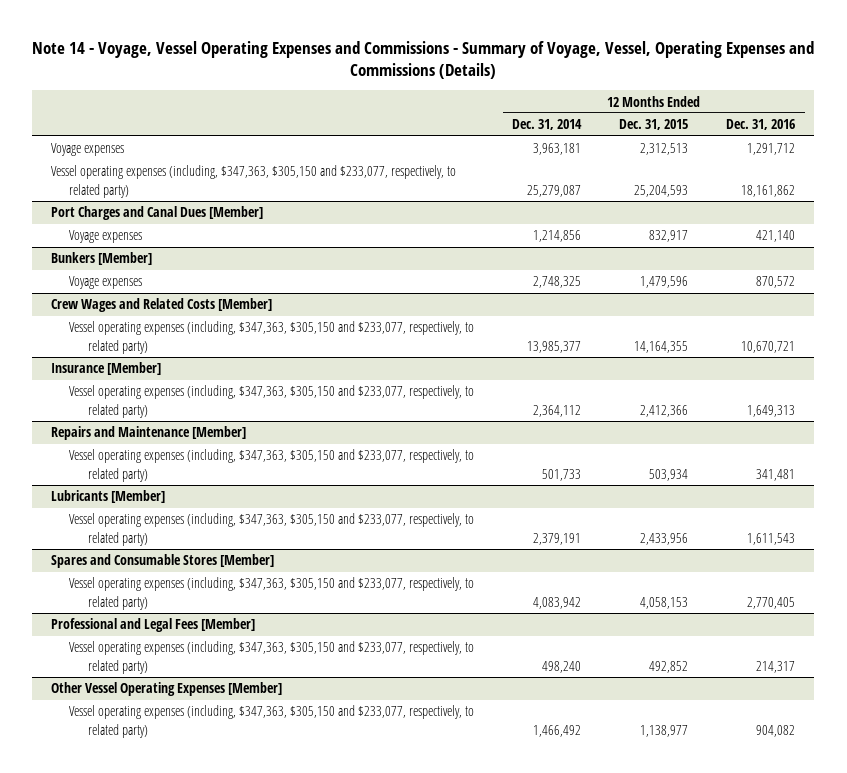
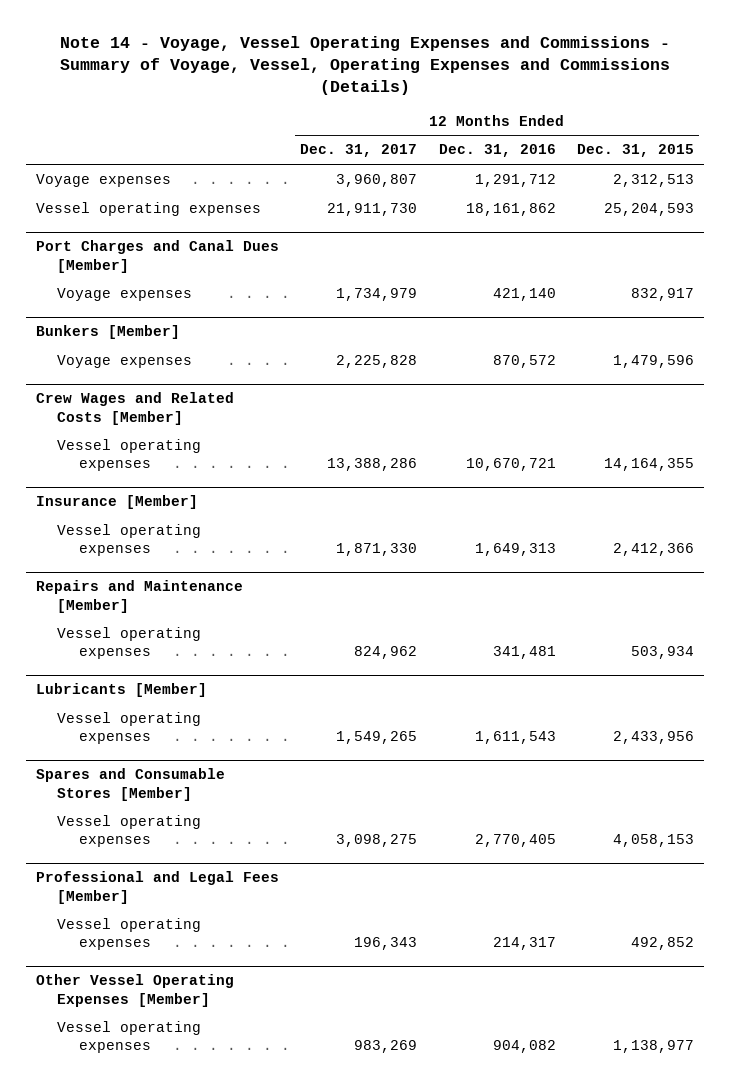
- | 12 Months Ended Dec. 31, 2014 | 12 Months Ended Dec. 31, 2015 | 12 Months Ended Dec. 31, 2016
+ | 12 Months Ended Dec. 31, 2017 | 12 Months Ended Dec. 31, 2016 | 12 Months Ended Dec. 31, 2015
- Vessel operating expenses (including, $347,363, $305,150 and $233,077, respectively, to related party) | 25,279,087 | 25,204,593 | 18,161,862
+ Vessel operating expenses | 21,911,730 | 18,161,862 | 25,204,593
@ Crew Wages and Related Costs [Member]
- Vessel operating expenses (including, $347,363, $305,150 and $233,077, respectively, to related party) | 13,985,377 | 14,164,355 | 10,670,721
+ Vessel operating expenses | 13,388,286 | 10,670,721 | 14,164,355
@ Insurance [Member]
- Vessel operating expenses (including, $347,363, $305,150 and $233,077, respectively, to related party) | 2,364,112 | 2,412,366 | 1,649,313
+ Vessel operating expenses | 1,871,330 | 1,649,313 | 2,412,366
@ Repairs and Maintenance [Member]
- Vessel operating expenses (including, $347,363, $305,150 and $233,077, respectively, to related party) | 501,733 | 503,934 | 341,481
+ Vessel operating expenses | 824,962 | 341,481 | 503,934
@ Lubricants [Member]
- Vessel operating expenses (including, $347,363, $305,150 and $233,077, respectively, to related party) | 2,379,191 | 2,433,956 | 1,611,543
+ Vessel operating expenses | 1,549,265 | 1,611,543 | 2,433,956
@ Spares and Consumable Stores [Member]
- Vessel operating expenses (including, $347,363, $305,150 and $233,077, respectively, to related party) | 4,083,942 | 4,058,153 | 2,770,405
+ Vessel operating expenses | 3,098,275 | 2,770,405 | 4,058,153
@ Professional and Legal Fees [Member]
- Vessel operating expenses (including, $347,363, $305,150 and $233,077, respectively, to related party) | 498,240 | 492,852 | 214,317
+ Vessel operating expenses | 196,343 | 214,317 | 492,852
@ Other Vessel Operating Expenses [Member]
- Vessel operating expenses (including, $347,363, $305,150 and $233,077, respectively, to related party) | 1,466,492 | 1,138,977 | 904,082
+ Vessel operating expenses | 983,269 | 904,082 | 1,138,977

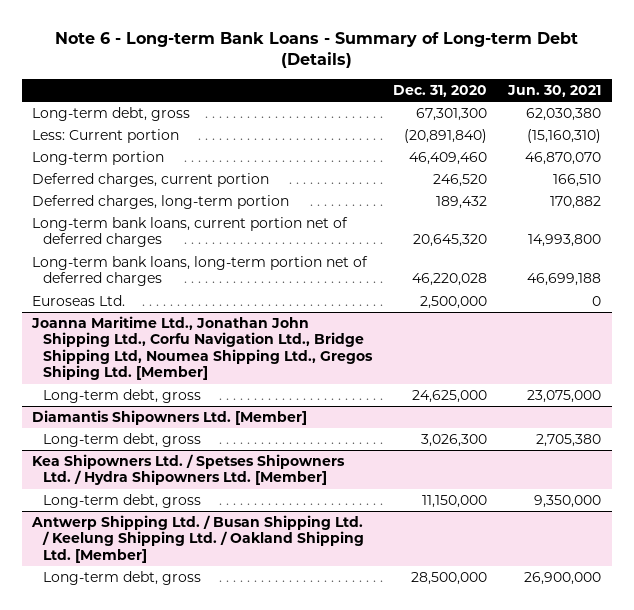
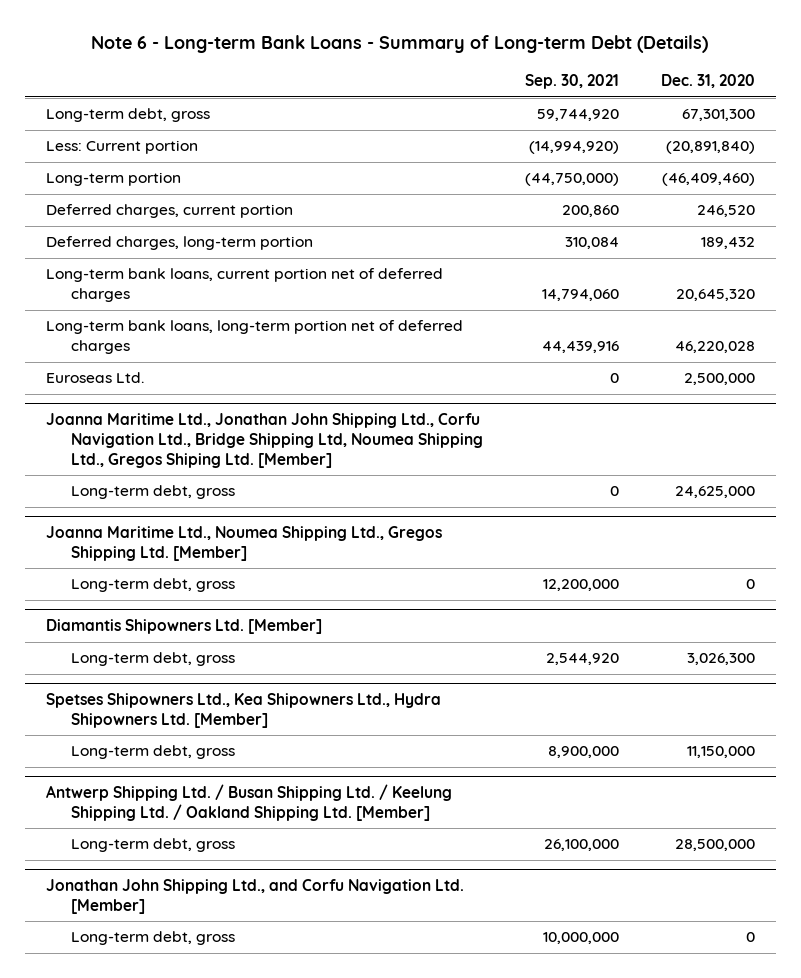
- | Dec. 31, 2020 | Jun. 30, 2021
+ | Sep. 30, 2021 | Dec. 31, 2020
- Long-term portion | 46,409,460 | 46,870,070
+ Long-term portion | (44,750,000) | (46,409,460)
+ Joanna Maritime Ltd., Noumea Shipping Ltd., Gregos Shipping Ltd. [Member]
+ Long-term debt, gross | 12,200,000 | 0
- Kea Shipowners Ltd. / Spetses Shipowners Ltd. / Hydra Shipowners Ltd. [Member]
+ Spetses Shipowners Ltd., Kea Shipowners Ltd., Hydra Shipowners Ltd. [Member]
+ Jonathan John Shipping Ltd., and Corfu Navigation Ltd. [Member]
+ Long-term debt, gross | 10,000,000 | 0

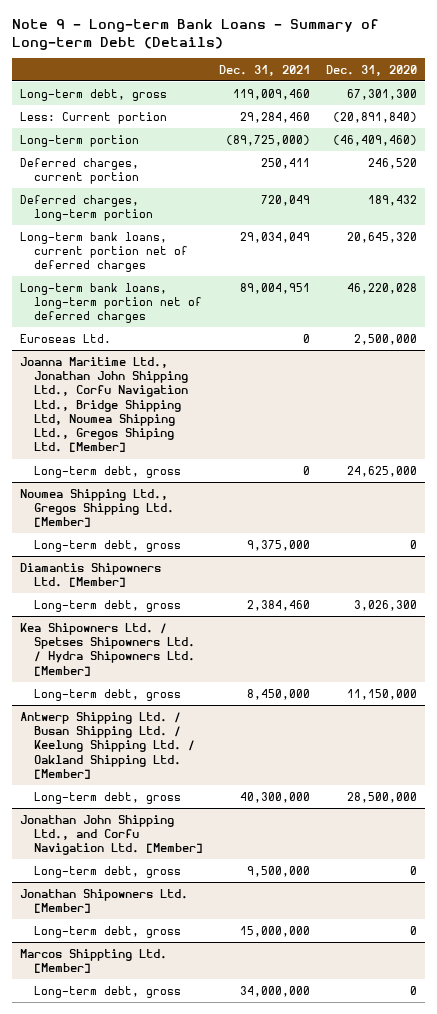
- Note 6 - Long-term Bank Loans - Summary of Long-term Debt (Details)
+ Note 9 - Long-term Bank Loans - Summary of Long-term Debt (Details)
- | Sep. 30, 2021 | Dec. 31, 2020
+ | Dec. 31, 2021 | Dec. 31, 2020
- Joanna Maritime Ltd., Noumea Shipping Ltd., Gregos Shipping Ltd. [Member]
+ Noumea Shipping Ltd., Gregos Shipping Ltd. [Member]
- Spetses Shipowners Ltd., Kea Shipowners Ltd., Hydra Shipowners Ltd. [Member]
+ Kea Shipowners Ltd. / Spetses Shipowners Ltd. / Hydra Shipowners Ltd. [Member]
+ Jonathan Shipowners Ltd. [Member]
+ Long-term debt, gross | 15,000,000 | 0
+ Marcos Shippting Ltd. [Member]
+ Long-term debt, gross | 34,000,000 | 0

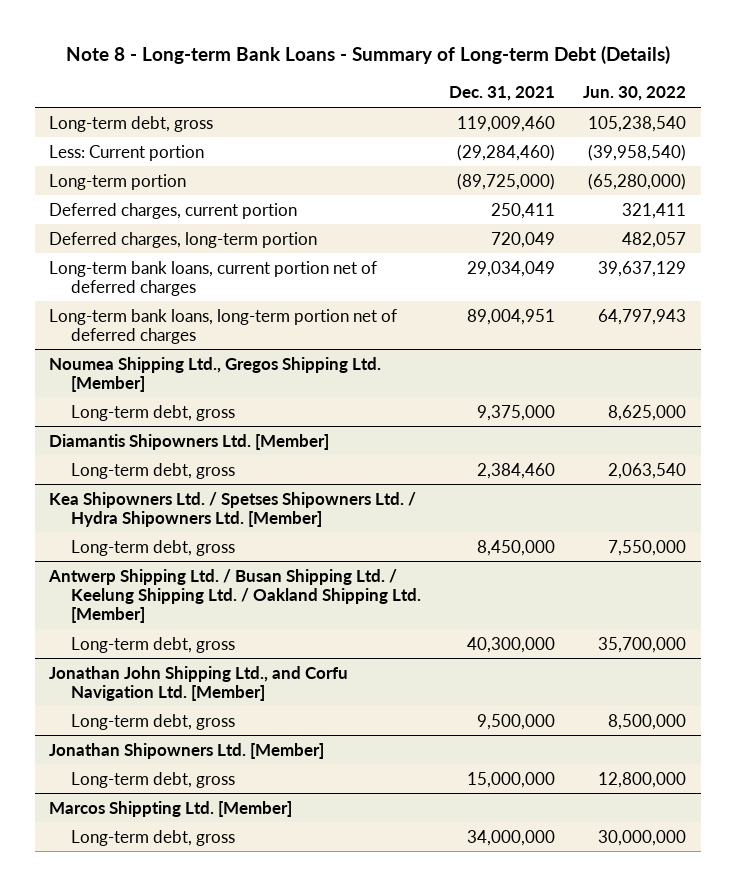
- Note 9 - Long-term Bank Loans - Summary of Long-term Debt (Details)
+ Note 8 - Long-term Bank Loans - Summary of Long-term Debt (Details)
- | Dec. 31, 2021 | Dec. 31, 2020
+ | Dec. 31, 2021 | Jun. 30, 2022
- Less: Current portion | 29,284,460 | (20,891,840)
+ Less: Current portion | (29,284,460) | (39,958,540)
- Euroseas Ltd. | 0 | 2,500,000
- Joanna Maritime Ltd., Jonathan John Shipping Ltd., Corfu Navigation Ltd., Bridge Shipping Ltd, Noumea Shipping Ltd., Gregos Shiping Ltd. [Member]
- Long-term debt, gross | 0 | 24,625,000

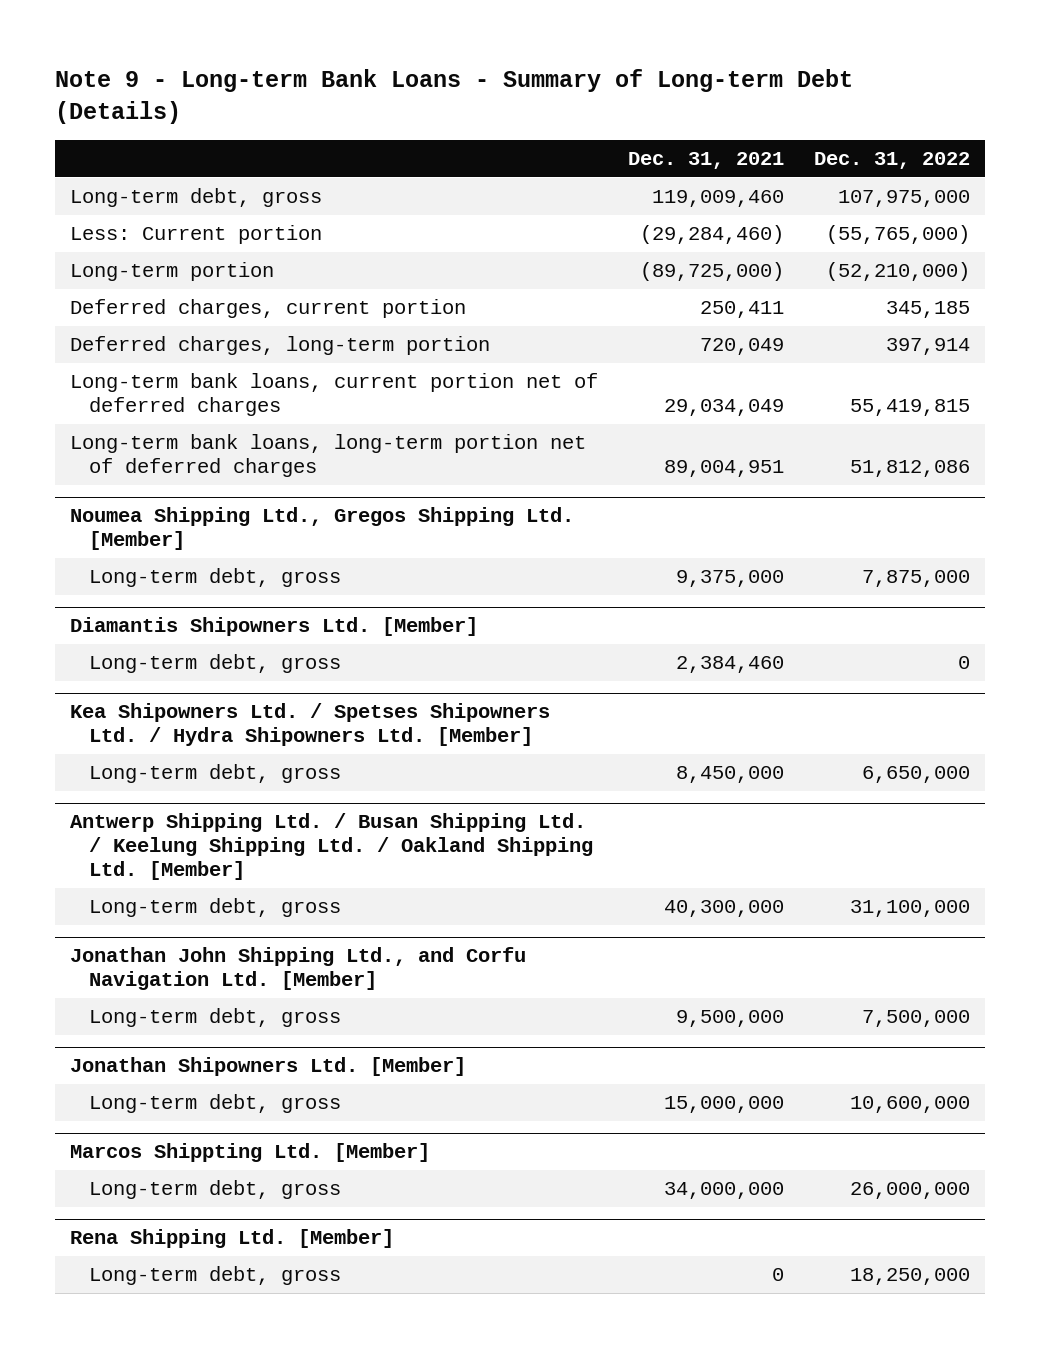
- Note 8 - Long-term Bank Loans - Summary of Long-term Debt (Details)
+ Note 9 - Long-term Bank Loans - Summary of Long-term Debt (Details)
- | Dec. 31, 2021 | Jun. 30, 2022
+ | Dec. 31, 2021 | Dec. 31, 2022
+ Rena Shipping Ltd. [Member]
+ Long-term debt, gross | 0 | 18,250,000

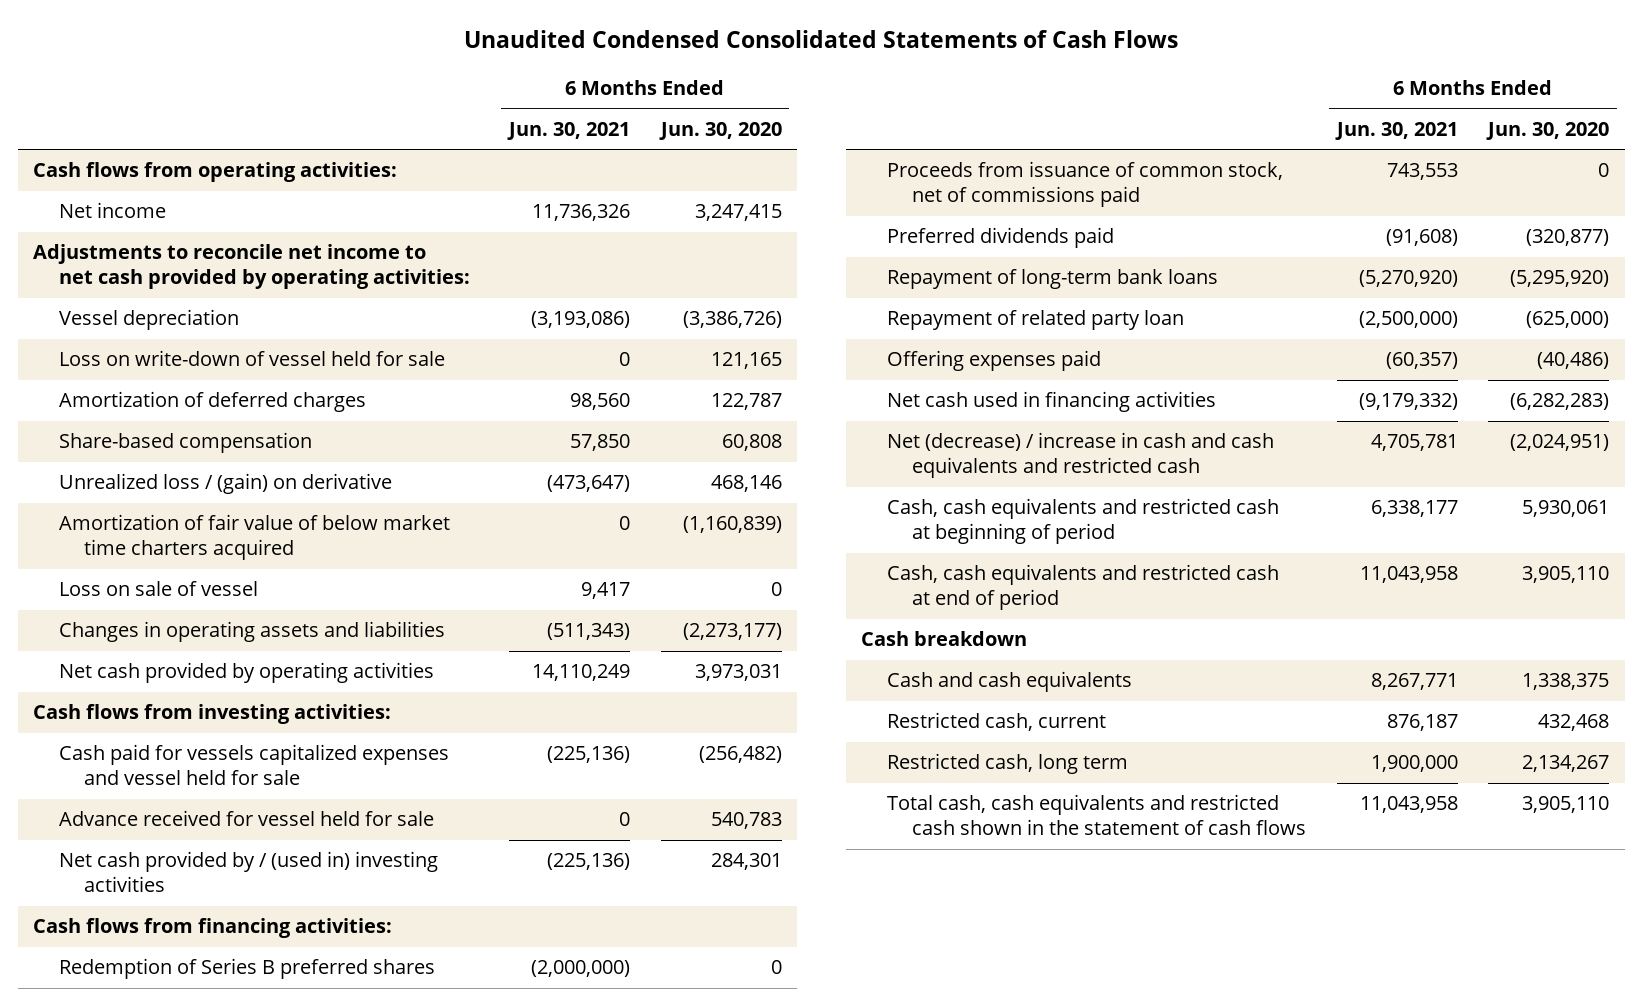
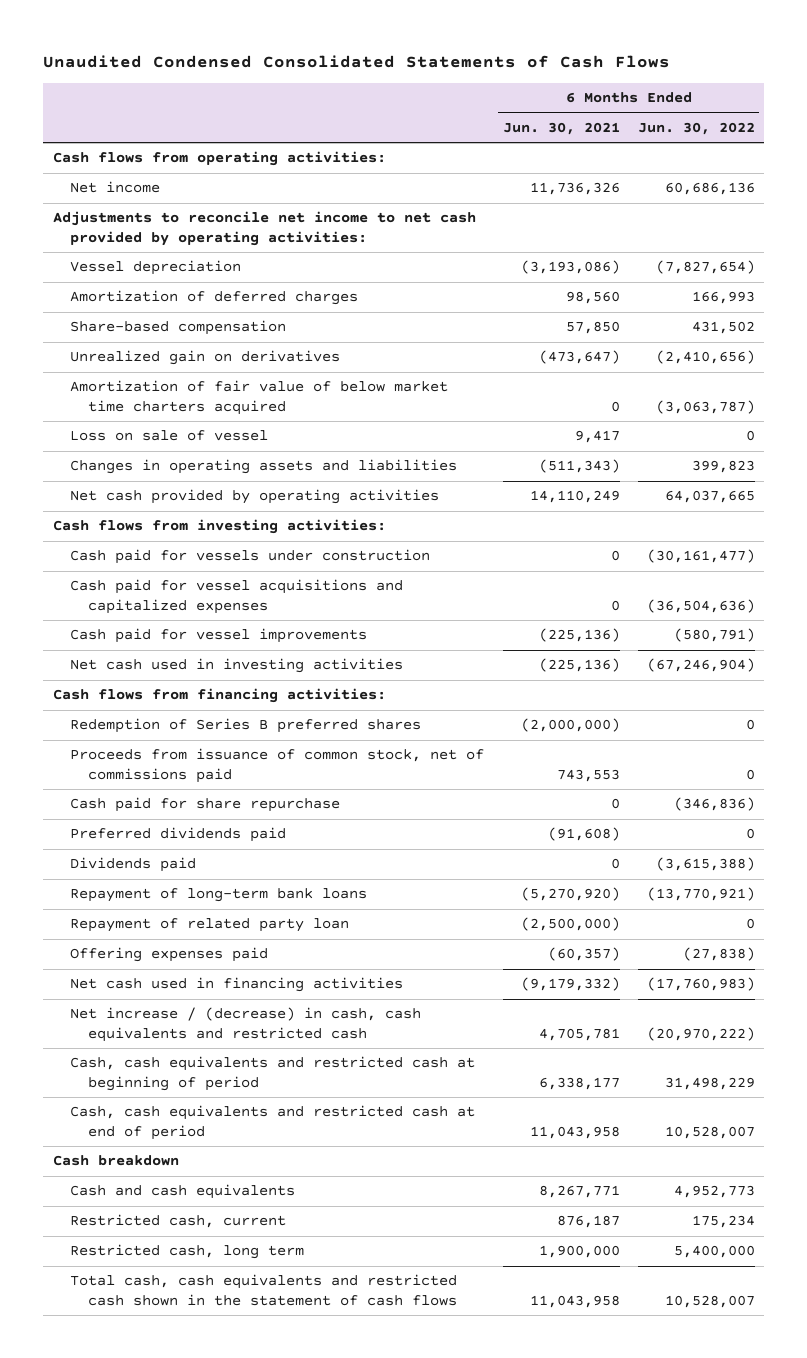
- | 6 Months Ended Jun. 30, 2021 | 6 Months Ended Jun. 30, 2020
+ | 6 Months Ended Jun. 30, 2021 | 6 Months Ended Jun. 30, 2022
- Loss on write-down of vessel held for sale | 0 | 121,165
- Unrealized loss / (gain) on derivative | (473,647) | 468,146
+ Unrealized gain on derivatives | (473,647) | (2,410,656)
- Cash paid for vessels capitalized expenses and vessel held for sale | (225,136) | (256,482)
- Advance received for vessel held for sale | 0 | 540,783
- Net cash provided by / (used in) investing activities | (225,136) | 284,301
+ Cash paid for vessels under construction | 0 | (30,161,477)
+ Cash paid for vessel acquisitions and capitalized expenses | 0 | (36,504,636)
+ Cash paid for vessel improvements | (225,136) | (580,791)
+ Net cash used in investing activities | (225,136) | (67,246,904)
+ Cash paid for share repurchase | 0 | (346,836)
+ Dividends paid | 0 | (3,615,388)
- Net (decrease) / increase in cash and cash equivalents and restricted cash | 4,705,781 | (2,024,951)
+ Net increase / (decrease) in cash, cash equivalents and restricted cash | 4,705,781 | (20,970,222)

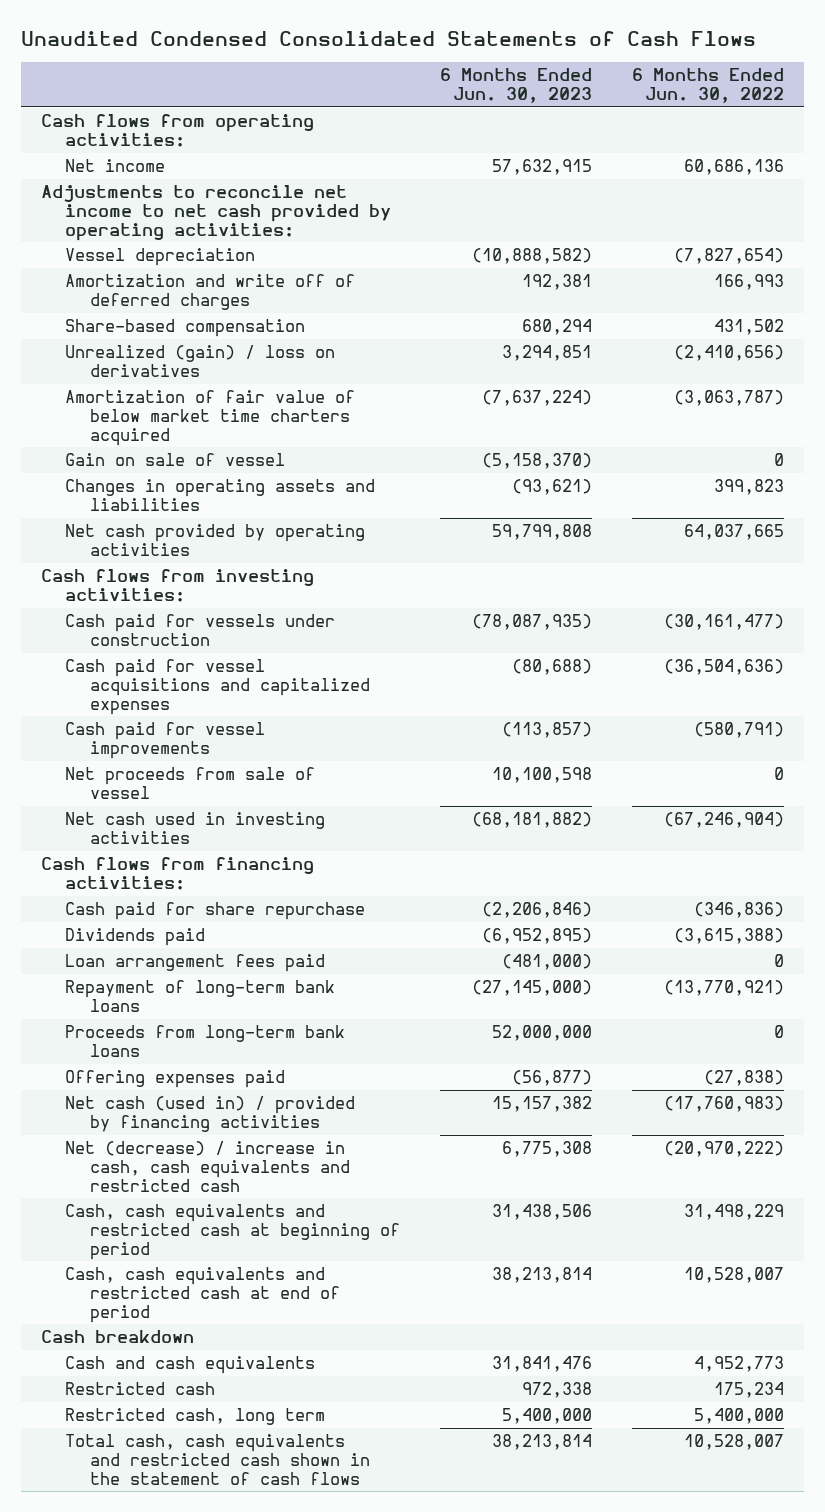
- | 6 Months Ended Jun. 30, 2021 | 6 Months Ended Jun. 30, 2022
+ | 6 Months Ended Jun. 30, 2023 | 6 Months Ended Jun. 30, 2022
- Amortization of deferred charges | 98,560 | 166,993
+ Amortization and write off of deferred charges | 192,381 | 166,993
- Unrealized gain on derivatives | (473,647) | (2,410,656)
+ Unrealized (gain) / loss on derivatives | 3,294,851 | (2,410,656)
- Loss on sale of vessel | 9,417 | 0
+ Gain on sale of vessel | (5,158,370) | 0
+ Net proceeds from sale of vessel | 10,100,598 | 0
- Redemption of Series B preferred shares | (2,000,000) | 0
- Proceeds from issuance of common stock, net of commissions paid | 743,553 | 0
- Preferred dividends paid | (91,608) | 0
+ Loan arrangement fees paid | (481,000) | 0
- Repayment of related party loan | (2,500,000) | 0
+ Proceeds from long-term bank loans | 52,000,000 | 0
- Net cash used in financing activities | (9,179,332) | (17,760,983)
- Net increase / (decrease) in cash, cash equivalents and restricted cash | 4,705,781 | (20,970,222)
+ Net cash (used in) / provided by financing activities | 15,157,382 | (17,760,983)
+ Net (decrease) / increase in cash, cash equivalents and restricted cash | 6,775,308 | (20,970,222)
- Restricted cash, current | 876,187 | 175,234
+ Restricted cash | 972,338 | 175,234

